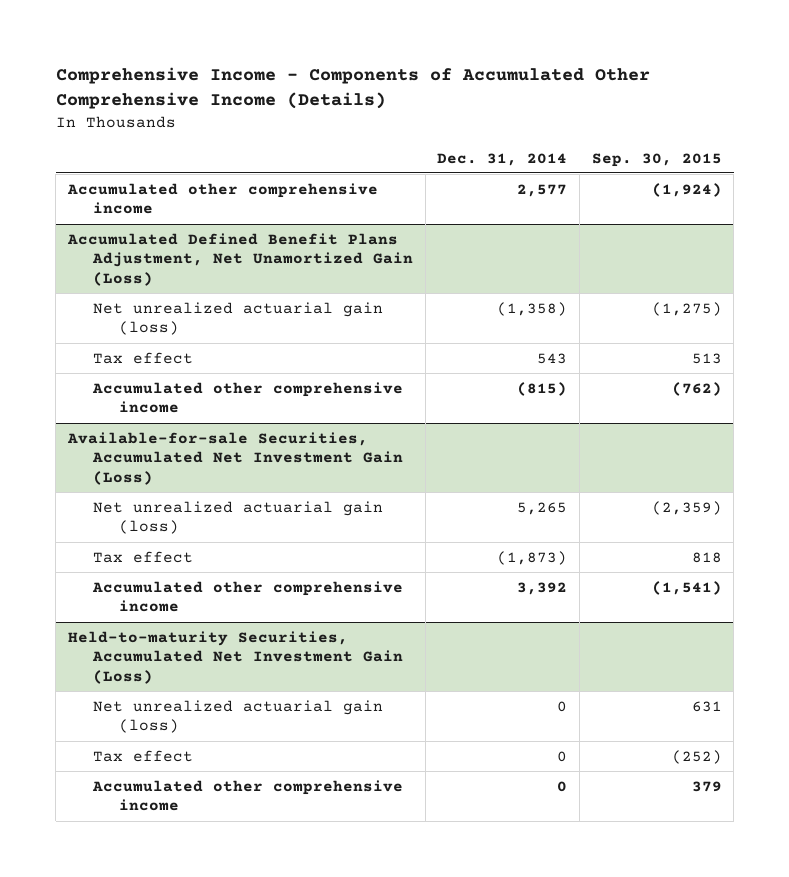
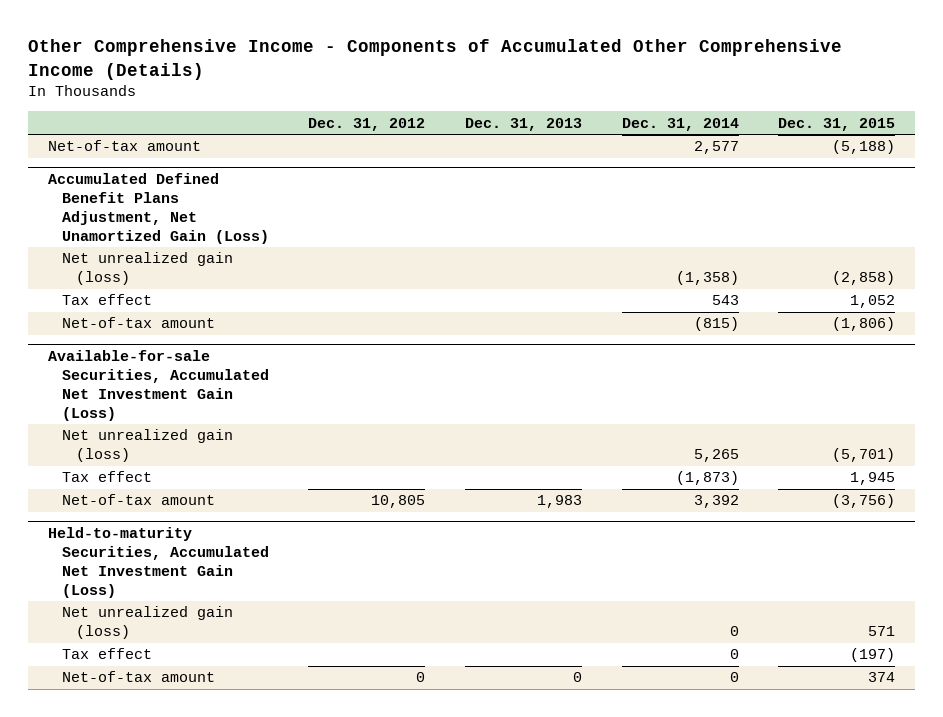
- Comprehensive Income - Components of Accumulated Other Comprehensive Income (Details)
+ Other Comprehensive Income - Components of Accumulated Other Comprehensive Income (Details)
- | Dec. 31, 2014 | Sep. 30, 2015
+ | Dec. 31, 2012 | Dec. 31, 2013 | Dec. 31, 2014 | Dec. 31, 2015
- Accumulated other comprehensive income | 2,577 | (1,924)
+ Net-of-tax amount | | | 2,577 | (5,188)
@ Accumulated Defined Benefit Plans Adjustment, Net Unamortized Gain (Loss)
- Net unrealized actuarial gain (loss) | (1,358) | (1,275)
+ Net unrealized gain (loss) | | | (1,358) | (2,858)
- Accumulated other comprehensive income | (815) | (762)
+ Net-of-tax amount | | | (815) | (1,806)
@ Available-for-sale Securities, Accumulated Net Investment Gain (Loss)
- Net unrealized actuarial gain (loss) | 5,265 | (2,359)
+ Net unrealized gain (loss) | | | 5,265 | (5,701)
- Accumulated other comprehensive income | 3,392 | (1,541)
+ Net-of-tax amount | 10,805 | 1,983 | 3,392 | (3,756)
@ Held-to-maturity Securities, Accumulated Net Investment Gain (Loss)
- Net unrealized actuarial gain (loss) | 0 | 631
+ Net unrealized gain (loss) | | | 0 | 571
- Accumulated other comprehensive income | 0 | 379
+ Net-of-tax amount | 0 | 0 | 0 | 374

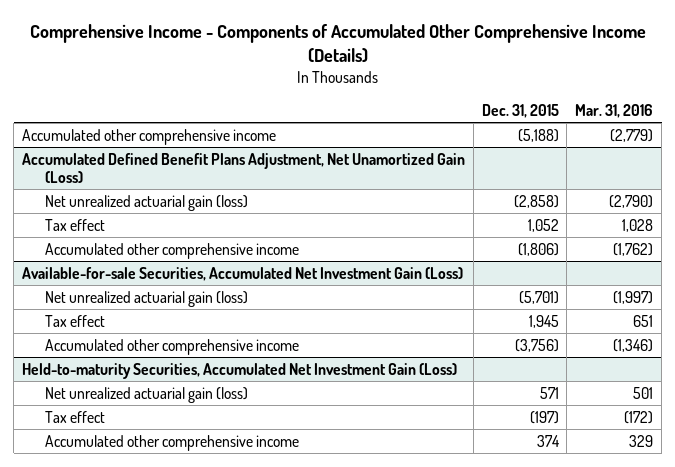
- Other Comprehensive Income - Components of Accumulated Other Comprehensive Income (Details)
+ Comprehensive Income - Components of Accumulated Other Comprehensive Income (Details)
- | Dec. 31, 2012 | Dec. 31, 2013 | Dec. 31, 2014 | Dec. 31, 2015
+ | Dec. 31, 2015 | Mar. 31, 2016
- Net-of-tax amount | | | 2,577 | (5,188)
+ Accumulated other comprehensive income | (5,188) | (2,779)
@ Accumulated Defined Benefit Plans Adjustment, Net Unamortized Gain (Loss)
- Net unrealized gain (loss) | | | (1,358) | (2,858)
+ Net unrealized actuarial gain (loss) | (2,858) | (2,790)
- Net-of-tax amount | | | (815) | (1,806)
+ Accumulated other comprehensive income | (1,806) | (1,762)
@ Available-for-sale Securities, Accumulated Net Investment Gain (Loss)
- Net unrealized gain (loss) | | | 5,265 | (5,701)
+ Net unrealized actuarial gain (loss) | (5,701) | (1,997)
- Net-of-tax amount | 10,805 | 1,983 | 3,392 | (3,756)
+ Accumulated other comprehensive income | (3,756) | (1,346)
@ Held-to-maturity Securities, Accumulated Net Investment Gain (Loss)
- Net unrealized gain (loss) | | | 0 | 571
+ Net unrealized actuarial gain (loss) | 571 | 501
- Net-of-tax amount | 0 | 0 | 0 | 374
+ Accumulated other comprehensive income | 374 | 329

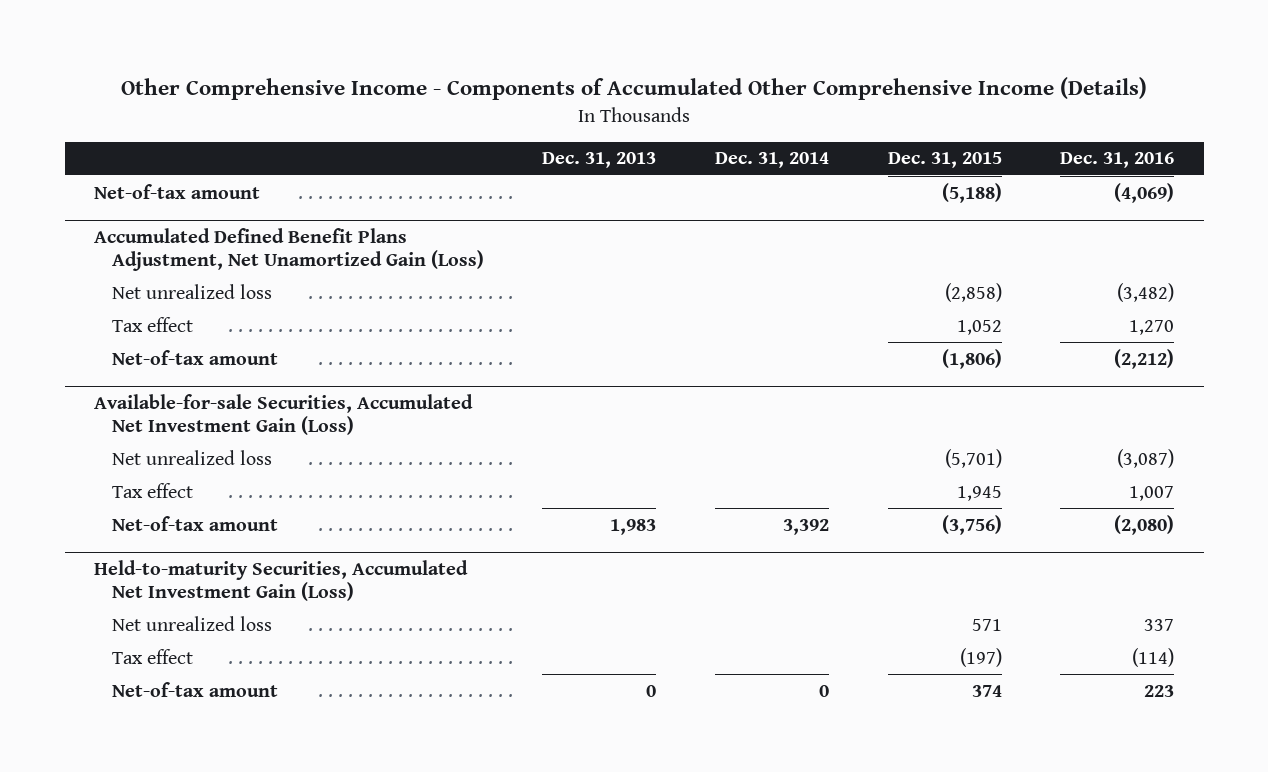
- Comprehensive Income - Components of Accumulated Other Comprehensive Income (Details)
+ Other Comprehensive Income - Components of Accumulated Other Comprehensive Income (Details)
- | Dec. 31, 2015 | Mar. 31, 2016
+ | Dec. 31, 2013 | Dec. 31, 2014 | Dec. 31, 2015 | Dec. 31, 2016
- Accumulated other comprehensive income | (5,188) | (2,779)
+ Net-of-tax amount | | | (5,188) | (4,069)
@ Accumulated Defined Benefit Plans Adjustment, Net Unamortized Gain (Loss)
- Net unrealized actuarial gain (loss) | (2,858) | (2,790)
+ Net unrealized loss | | | (2,858) | (3,482)
- Accumulated other comprehensive income | (1,806) | (1,762)
+ Net-of-tax amount | | | (1,806) | (2,212)
@ Available-for-sale Securities, Accumulated Net Investment Gain (Loss)
- Net unrealized actuarial gain (loss) | (5,701) | (1,997)
+ Net unrealized loss | | | (5,701) | (3,087)
- Accumulated other comprehensive income | (3,756) | (1,346)
+ Net-of-tax amount | 1,983 | 3,392 | (3,756) | (2,080)
@ Held-to-maturity Securities, Accumulated Net Investment Gain (Loss)
- Net unrealized actuarial gain (loss) | 571 | 501
+ Net unrealized loss | | | 571 | 337
- Accumulated other comprehensive income | 374 | 329
+ Net-of-tax amount | 0 | 0 | 374 | 223

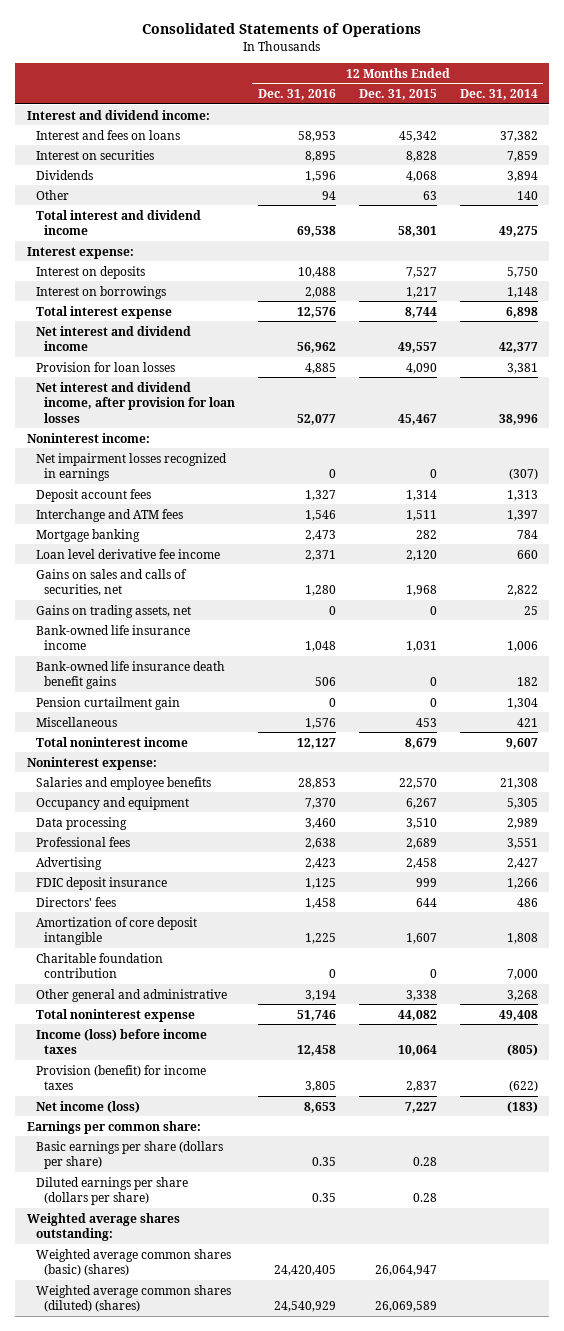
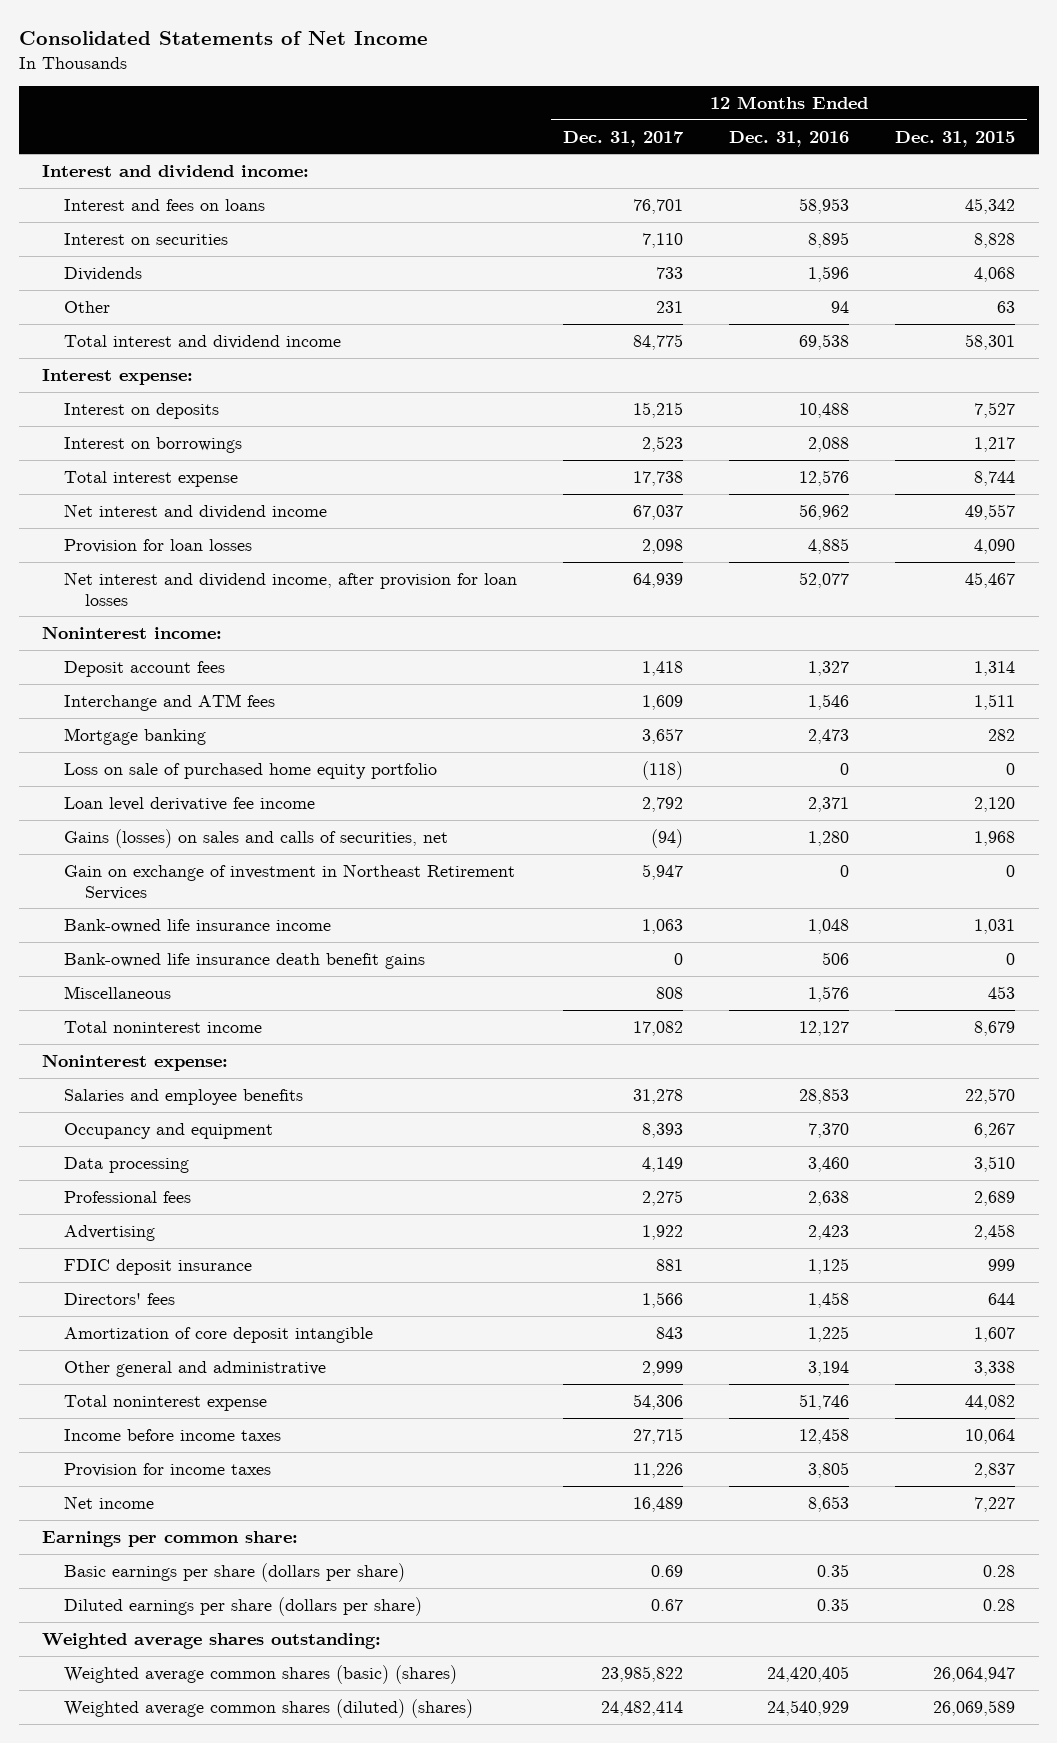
- Consolidated Statements of Operations
+ Consolidated Statements of Net Income
- | 12 Months Ended Dec. 31, 2016 | 12 Months Ended Dec. 31, 2015 | 12 Months Ended Dec. 31, 2014
+ | 12 Months Ended Dec. 31, 2017 | 12 Months Ended Dec. 31, 2016 | 12 Months Ended Dec. 31, 2015
- Net impairment losses recognized in earnings | 0 | 0 | (307)
+ Loss on sale of purchased home equity portfolio | (118) | 0 | 0
- Gains on sales and calls of securities, net | 1,280 | 1,968 | 2,822
- Gains on trading assets, net | 0 | 0 | 25
+ Gains (losses) on sales and calls of securities, net | (94) | 1,280 | 1,968
+ Gain on exchange of investment in Northeast Retirement Services | 5,947 | 0 | 0
- Pension curtailment gain | 0 | 0 | 1,304
- Charitable foundation contribution | 0 | 0 | 7,000
- Income (loss) before income taxes | 12,458 | 10,064 | (805)
- Provision (benefit) for income taxes | 3,805 | 2,837 | (622)
- Net income (loss) | 8,653 | 7,227 | (183)
+ Income before income taxes | 27,715 | 12,458 | 10,064
+ Provision for income taxes | 11,226 | 3,805 | 2,837
+ Net income | 16,489 | 8,653 | 7,227

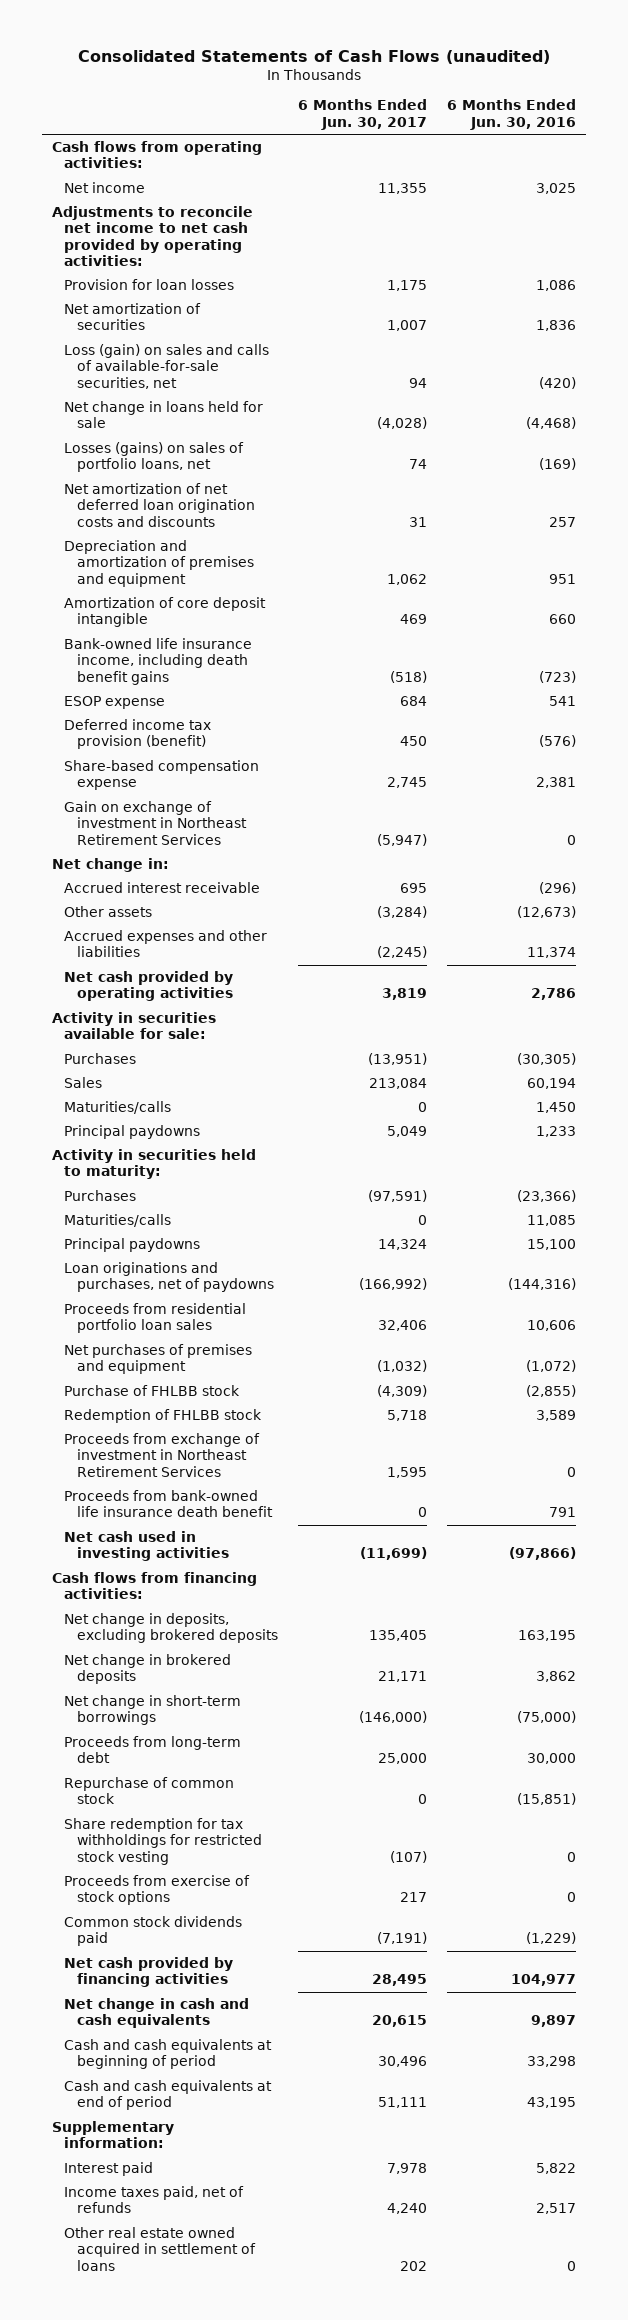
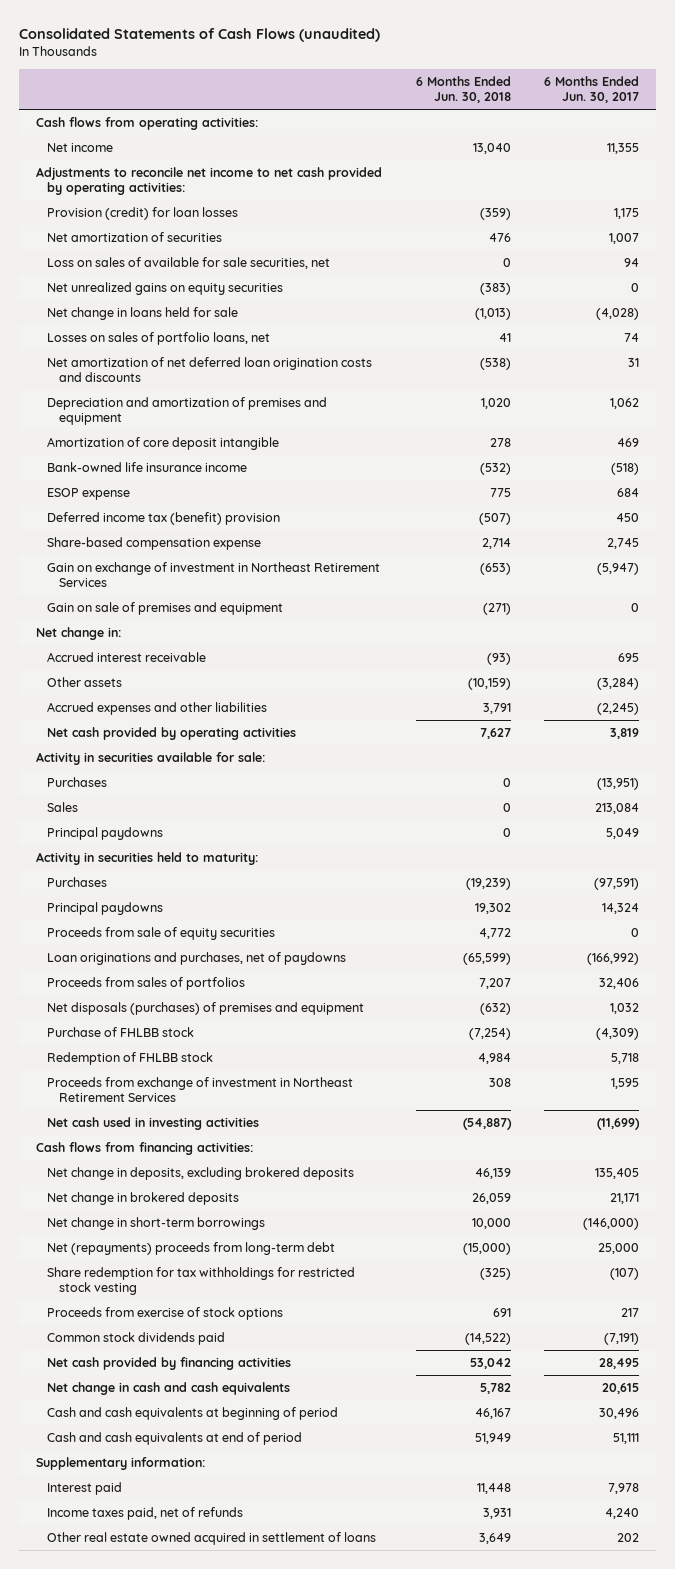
- | 6 Months Ended Jun. 30, 2017 | 6 Months Ended Jun. 30, 2016
+ | 6 Months Ended Jun. 30, 2018 | 6 Months Ended Jun. 30, 2017
- Provision for loan losses | 1,175 | 1,086
+ Provision (credit) for loan losses | (359) | 1,175
- Loss (gain) on sales and calls of available-for-sale securities, net | 94 | (420)
+ Loss on sales of available for sale securities, net | 0 | 94
+ Net unrealized gains on equity securities | (383) | 0
- Losses (gains) on sales of portfolio loans, net | 74 | (169)
+ Losses on sales of portfolio loans, net | 41 | 74
- Bank-owned life insurance income, including death benefit gains | (518) | (723)
+ Bank-owned life insurance income | (532) | (518)
- Deferred income tax provision (benefit) | 450 | (576)
+ Deferred income tax (benefit) provision | (507) | 450
+ Gain on sale of premises and equipment | (271) | 0
- Maturities/calls | 0 | 1,450
- Maturities/calls | 0 | 11,085
+ Proceeds from sale of equity securities | 4,772 | 0
- Proceeds from residential portfolio loan sales | 32,406 | 10,606
- Net purchases of premises and equipment | (1,032) | (1,072)
+ Proceeds from sales of portfolios | 7,207 | 32,406
+ Net disposals (purchases) of premises and equipment | (632) | 1,032
- Proceeds from bank-owned life insurance death benefit | 0 | 791
- Proceeds from long-term debt | 25,000 | 30,000
- Repurchase of common stock | 0 | (15,851)
+ Net (repayments) proceeds from long-term debt | (15,000) | 25,000

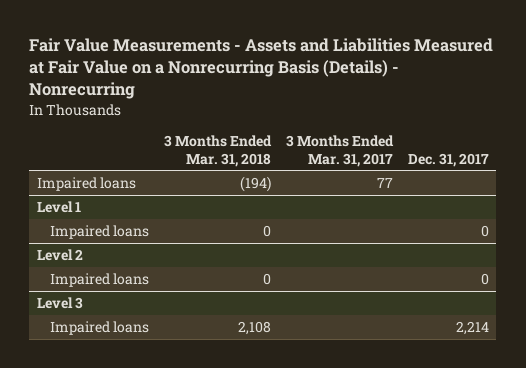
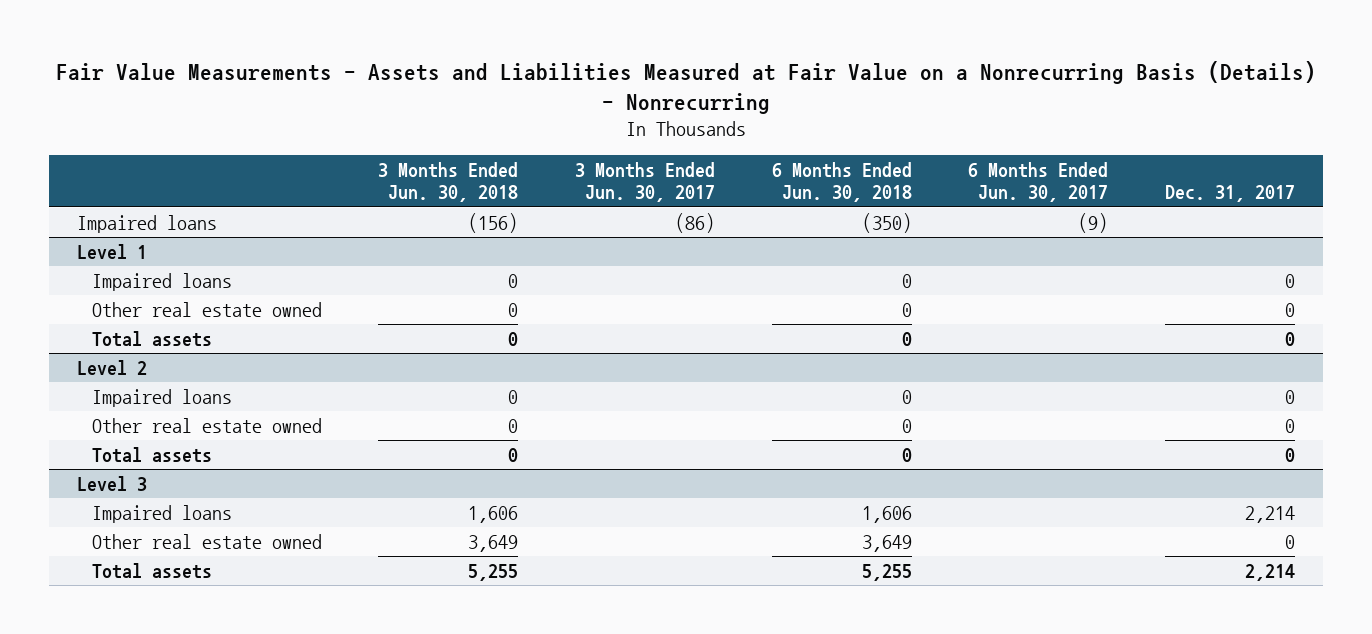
- | 3 Months Ended Mar. 31, 2018 | 3 Months Ended Mar. 31, 2017 | Dec. 31, 2017
+ | 3 Months Ended Jun. 30, 2018 | 3 Months Ended Jun. 30, 2017 | 6 Months Ended Jun. 30, 2018 | 6 Months Ended Jun. 30, 2017 | Dec. 31, 2017
@ Level 1
+ Other real estate owned | 0 | | 0 | | 0
+ Total assets | 0 | | 0 | | 0
@ Level 2
+ Other real estate owned | 0 | | 0 | | 0
+ Total assets | 0 | | 0 | | 0
@ Level 3
+ Other real estate owned | 3,649 | | 3,649 | | 0
+ Total assets | 5,255 | | 5,255 | | 2,214

